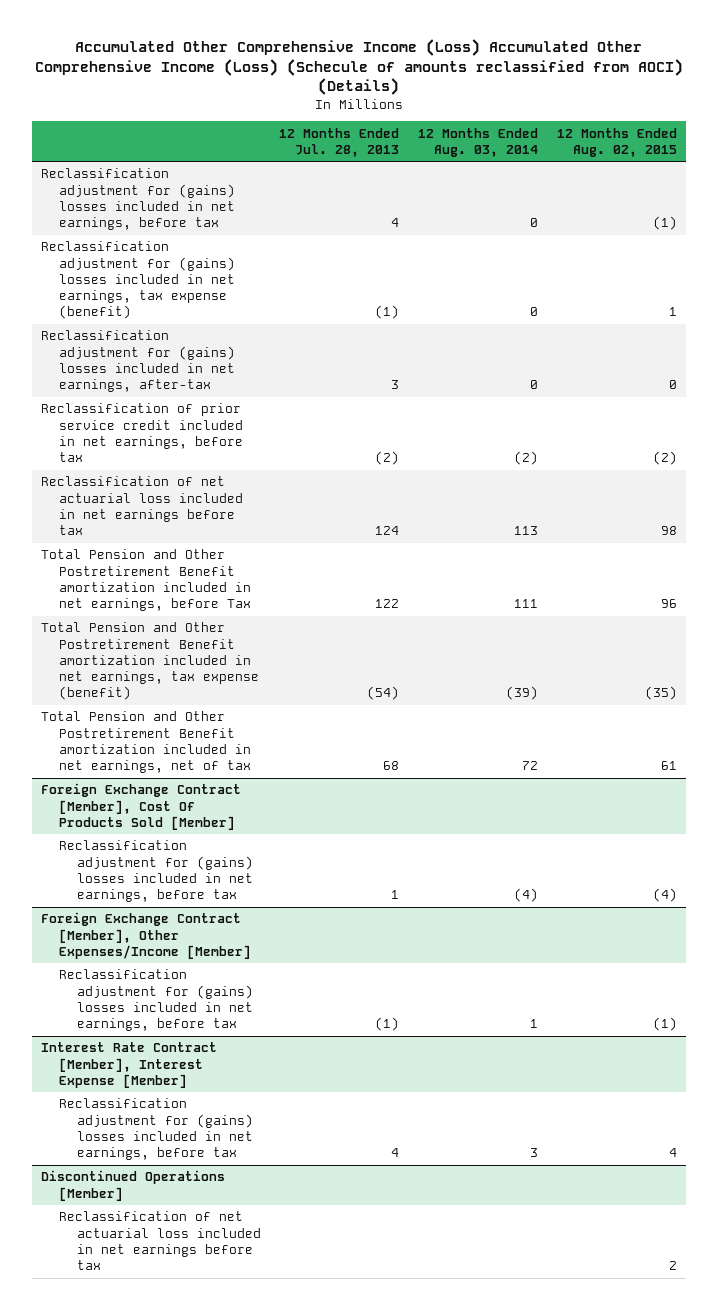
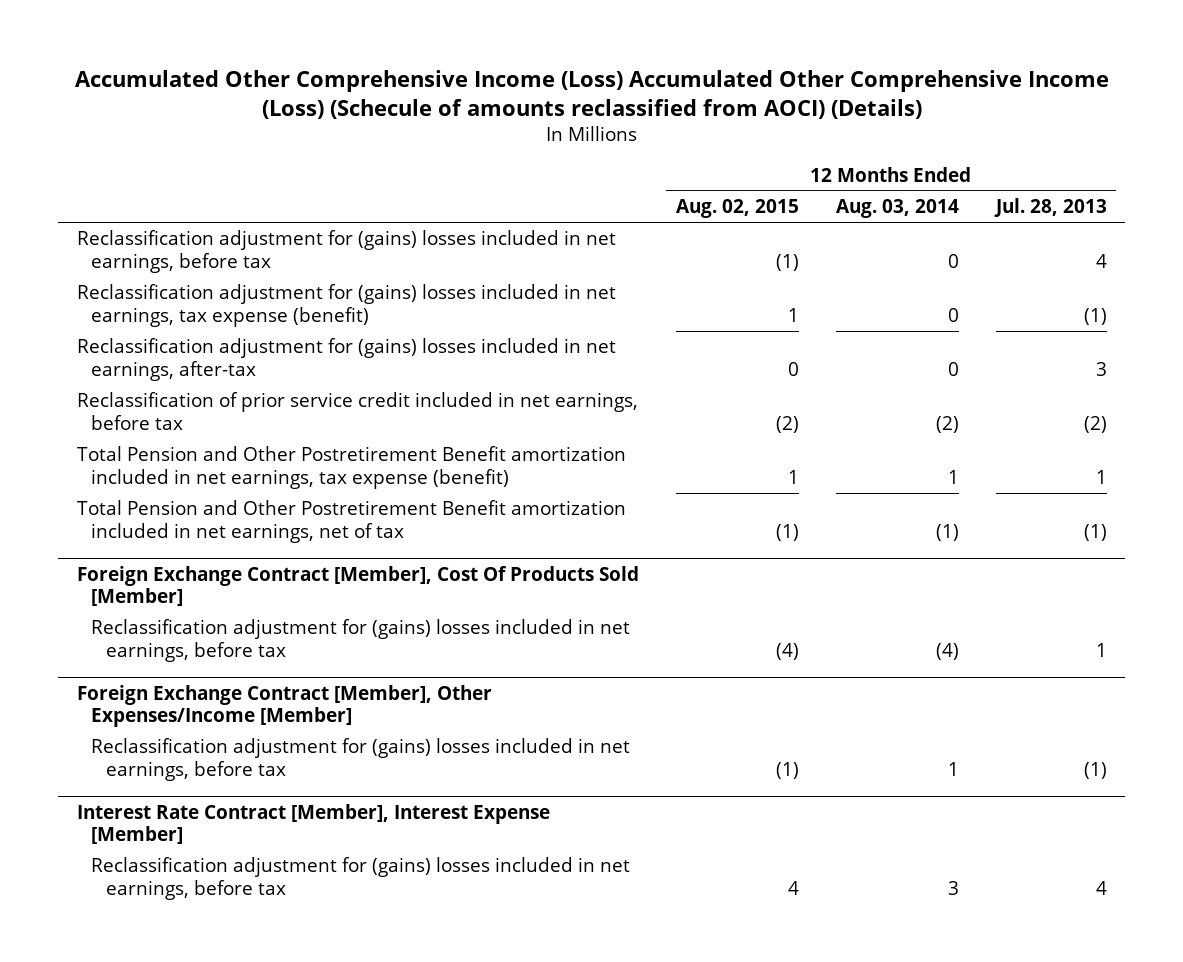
- | 12 Months Ended Jul. 28, 2013 | 12 Months Ended Aug. 03, 2014 | 12 Months Ended Aug. 02, 2015
+ | 12 Months Ended Aug. 02, 2015 | 12 Months Ended Aug. 03, 2014 | 12 Months Ended Jul. 28, 2013
- Reclassification of net actuarial loss included in net earnings before tax | 124 | 113 | 98
- Total Pension and Other Postretirement Benefit amortization included in net earnings, before Tax | 122 | 111 | 96
- Total Pension and Other Postretirement Benefit amortization included in net earnings, tax expense (benefit) | (54) | (39) | (35)
- Total Pension and Other Postretirement Benefit amortization included in net earnings, net of tax | 68 | 72 | 61
+ Total Pension and Other Postretirement Benefit amortization included in net earnings, tax expense (benefit) | 1 | 1 | 1
+ Total Pension and Other Postretirement Benefit amortization included in net earnings, net of tax | (1) | (1) | (1)
- Discontinued Operations [Member]
- Reclassification of net actuarial loss included in net earnings before tax | | | 2

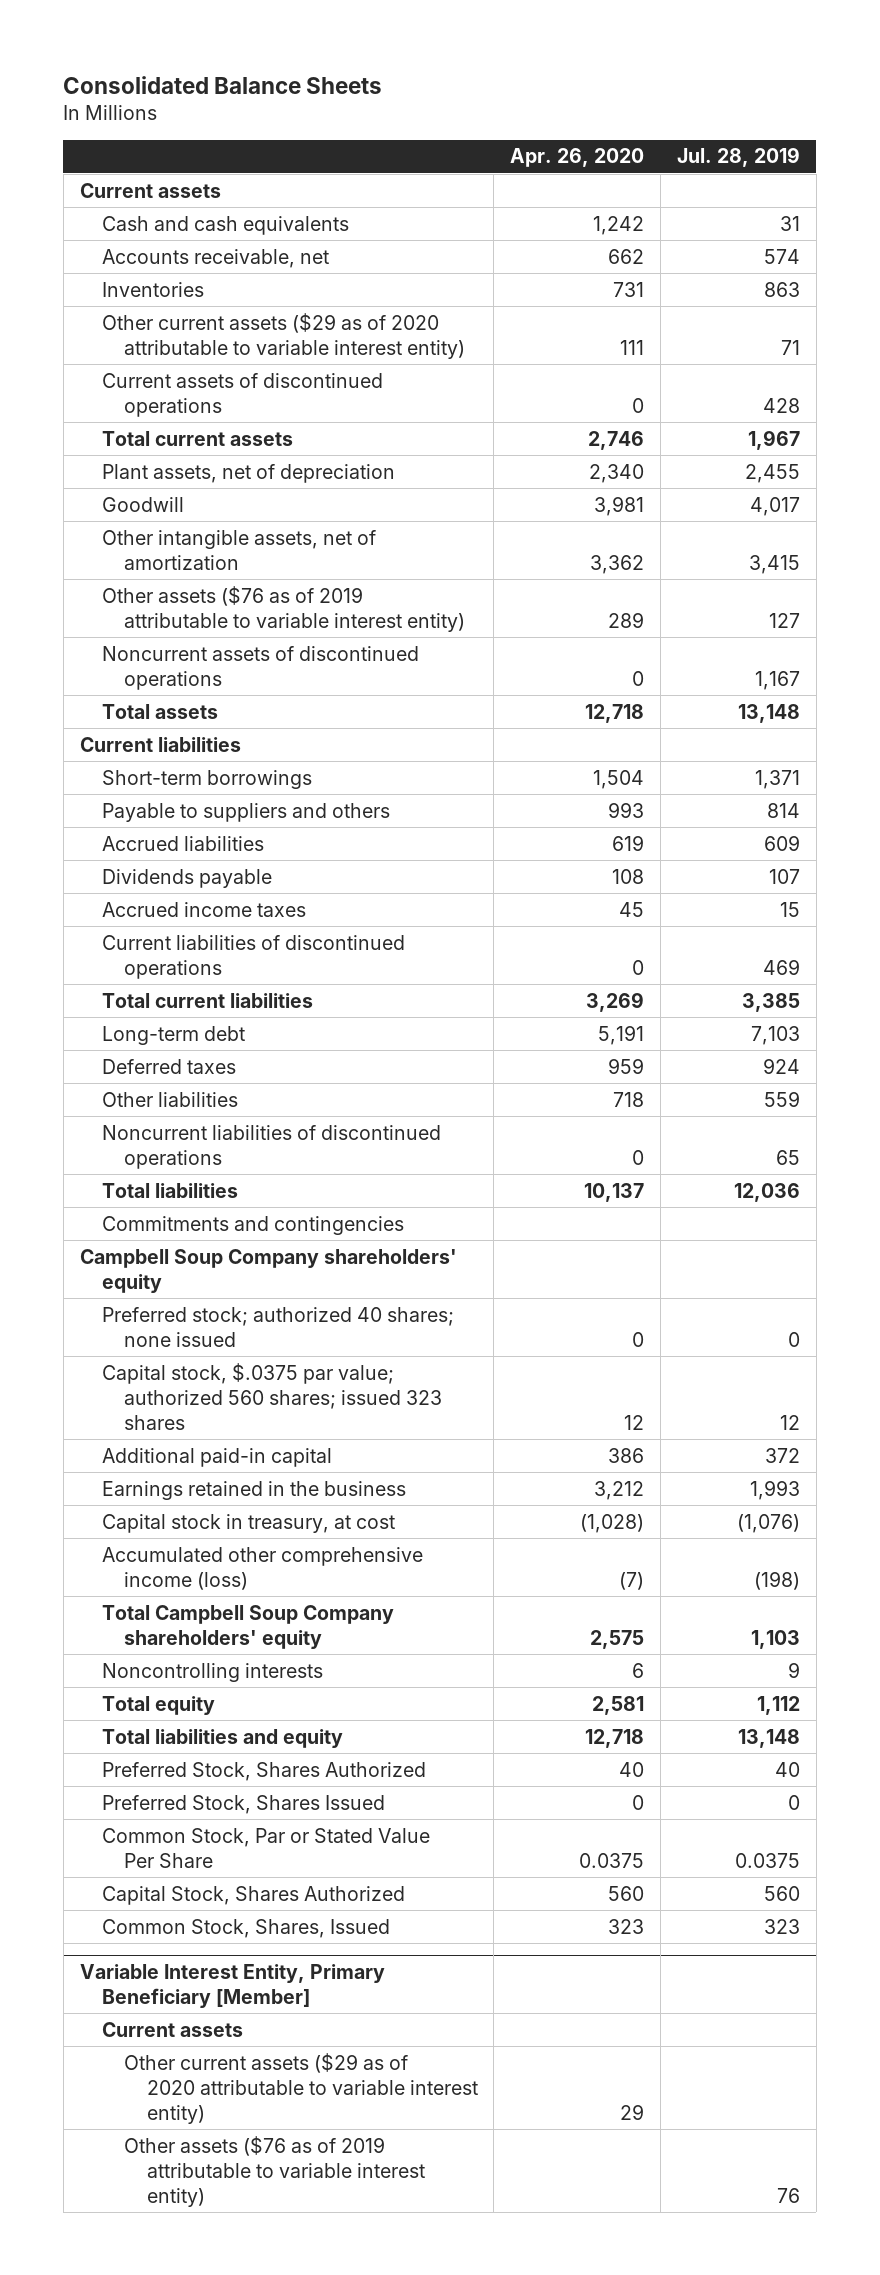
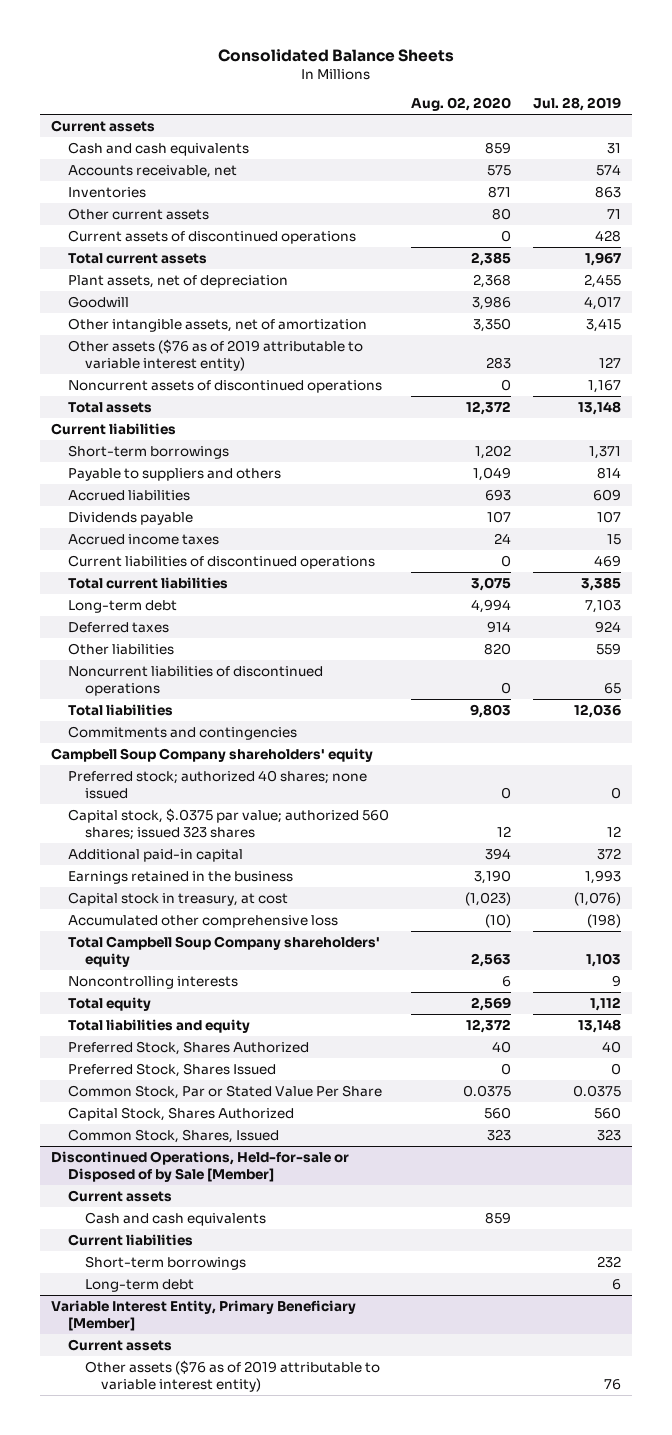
- | Apr. 26, 2020 | Jul. 28, 2019
+ | Aug. 02, 2020 | Jul. 28, 2019
- Other current assets ($29 as of 2020 attributable to variable interest entity) | 111 | 71
+ Other current assets | 80 | 71
- Accumulated other comprehensive income (loss) | (7) | (198)
+ Accumulated other comprehensive loss | (10) | (198)
+ Discontinued Operations, Held-for-sale or Disposed of by Sale [Member]
+ Current assets
+ Cash and cash equivalents | 859 |
+ Current liabilities
+ Short-term borrowings | | 232
+ Long-term debt | | 6
@ Variable Interest Entity, Primary Beneficiary [Member]
- Other current assets ($29 as of 2020 attributable to variable interest entity) | 29 |

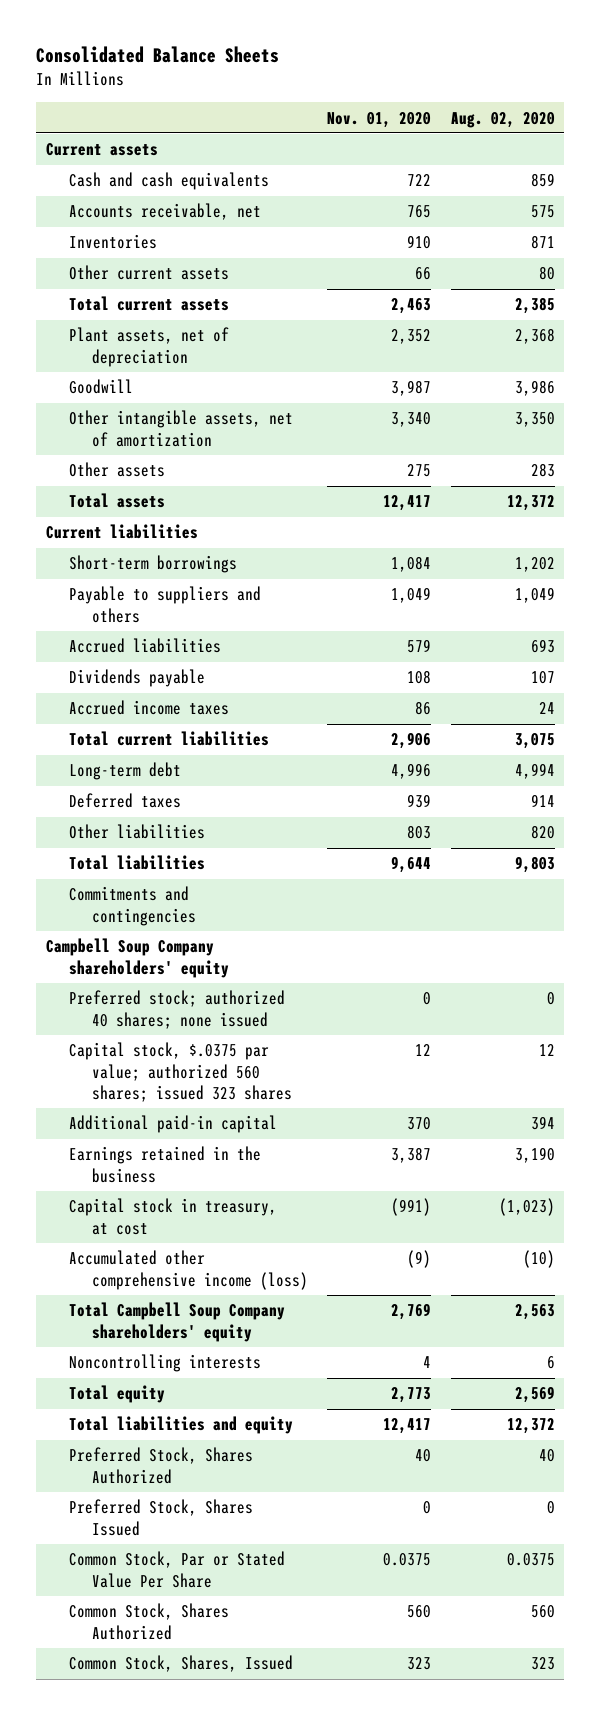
- | Aug. 02, 2020 | Jul. 28, 2019
+ | Nov. 01, 2020 | Aug. 02, 2020
- Current assets of discontinued operations | 0 | 428
- Other assets ($76 as of 2019 attributable to variable interest entity) | 283 | 127
- Noncurrent assets of discontinued operations | 0 | 1,167
+ Other assets | 275 | 283
- Current liabilities of discontinued operations | 0 | 469
- Noncurrent liabilities of discontinued operations | 0 | 65
- Accumulated other comprehensive loss | (10) | (198)
+ Accumulated other comprehensive income (loss) | (9) | (10)
- Capital Stock, Shares Authorized | 560 | 560
+ Common Stock, Shares Authorized | 560 | 560
- Discontinued Operations, Held-for-sale or Disposed of by Sale [Member]
- Current assets
- Cash and cash equivalents | 859 |
- Current liabilities
- Short-term borrowings | | 232
- Long-term debt | | 6
- Variable Interest Entity, Primary Beneficiary [Member]
- Current assets
- Other assets ($76 as of 2019 attributable to variable interest entity) | | 76

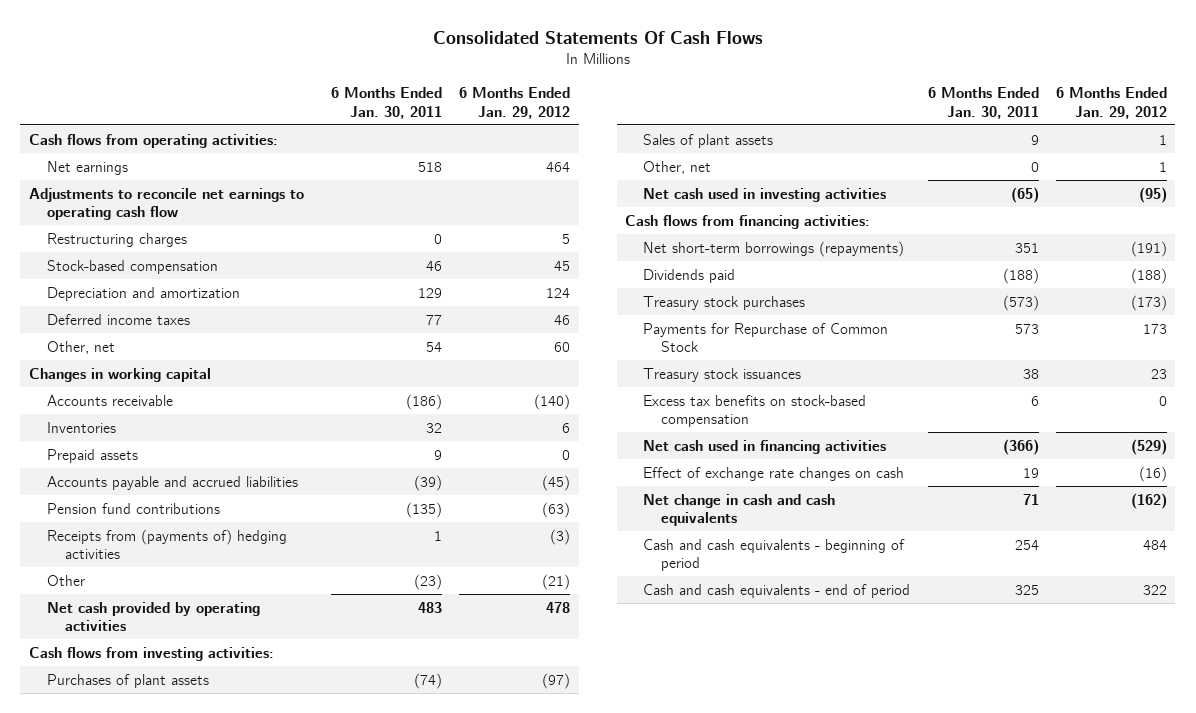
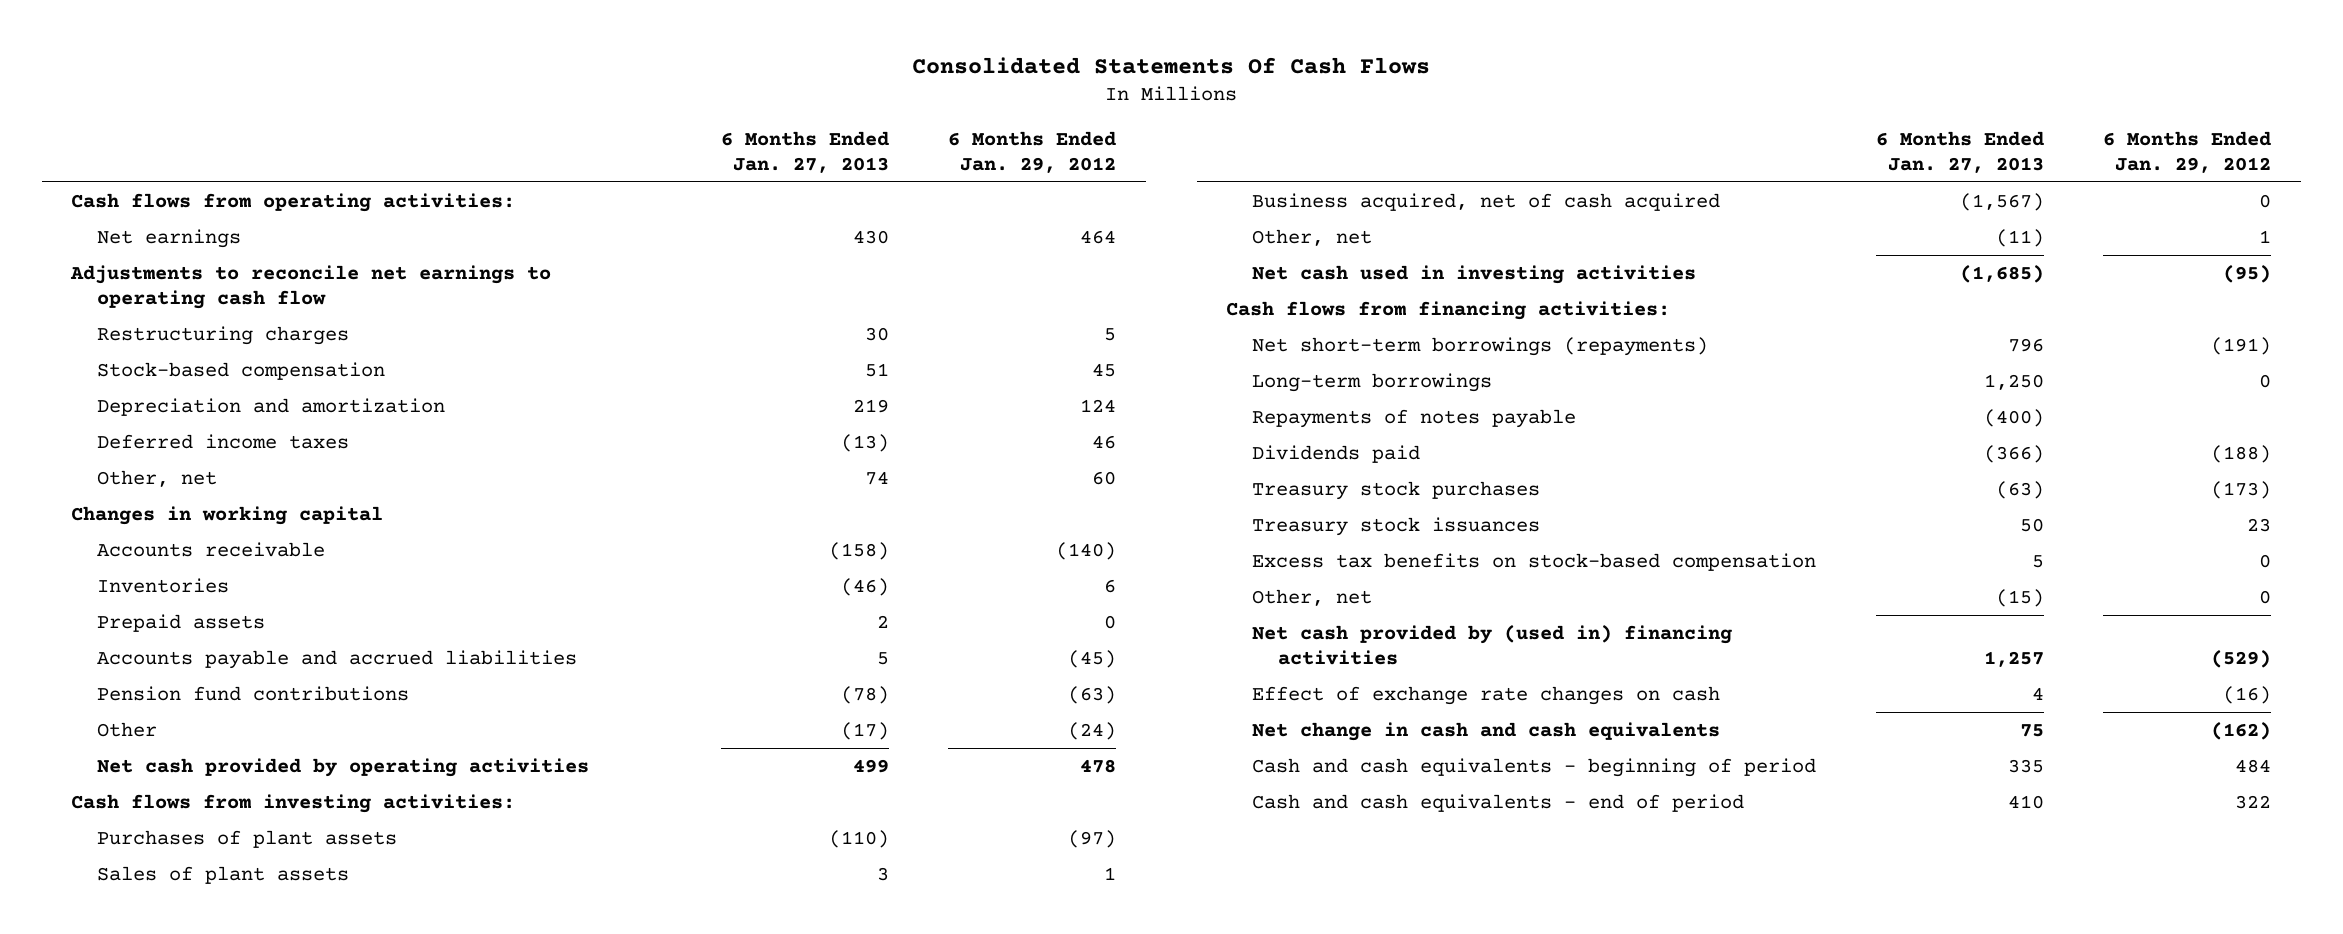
- | 6 Months Ended Jan. 30, 2011 | 6 Months Ended Jan. 29, 2012
+ | 6 Months Ended Jan. 27, 2013 | 6 Months Ended Jan. 29, 2012
- Receipts from (payments of) hedging activities | 1 | (3)
- Other | (23) | (21)
+ Other | (17) | (24)
+ Business acquired, net of cash acquired | (1,567) | 0
+ Long-term borrowings | 1,250 | 0
+ Repayments of notes payable | (400) |
- Payments for Repurchase of Common Stock | 573 | 173
- Net cash used in financing activities | (366) | (529)
+ Other, net | (15) | 0
+ Net cash provided by (used in) financing activities | 1,257 | (529)

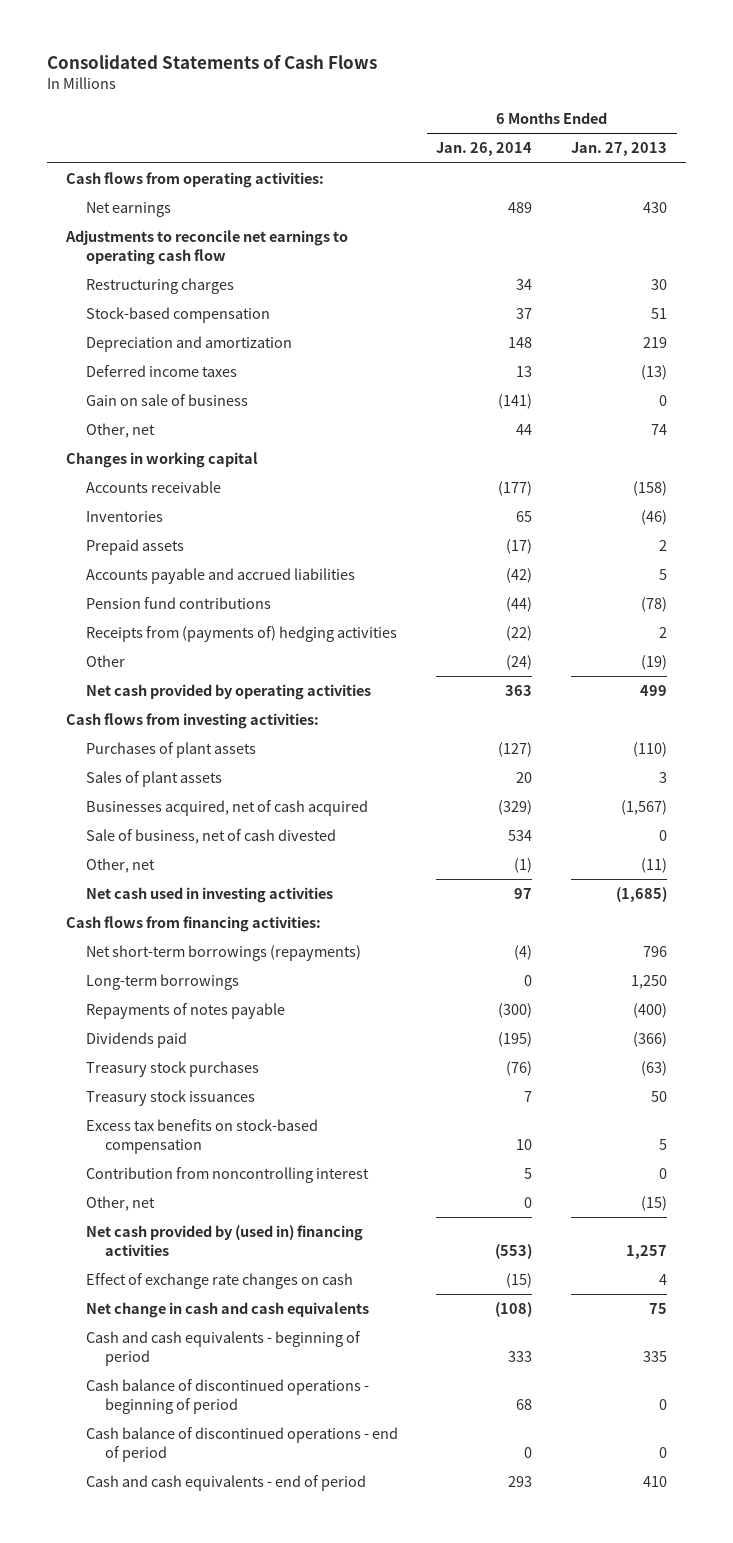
- Consolidated Statements Of Cash Flows
+ Consolidated Statements of Cash Flows
- | 6 Months Ended Jan. 27, 2013 | 6 Months Ended Jan. 29, 2012
+ | 6 Months Ended Jan. 26, 2014 | 6 Months Ended Jan. 27, 2013
+ Gain on sale of business | (141) | 0
- Other | (17) | (24)
+ Receipts from (payments of) hedging activities | (22) | 2
+ Other | (24) | (19)
- Business acquired, net of cash acquired | (1,567) | 0
+ Businesses acquired, net of cash acquired | (329) | (1,567)
+ Sale of business, net of cash divested | 534 | 0
+ Contribution from noncontrolling interest | 5 | 0
+ Cash balance of discontinued operations - beginning of period | 68 | 0
+ Cash balance of discontinued operations - end of period | 0 | 0

